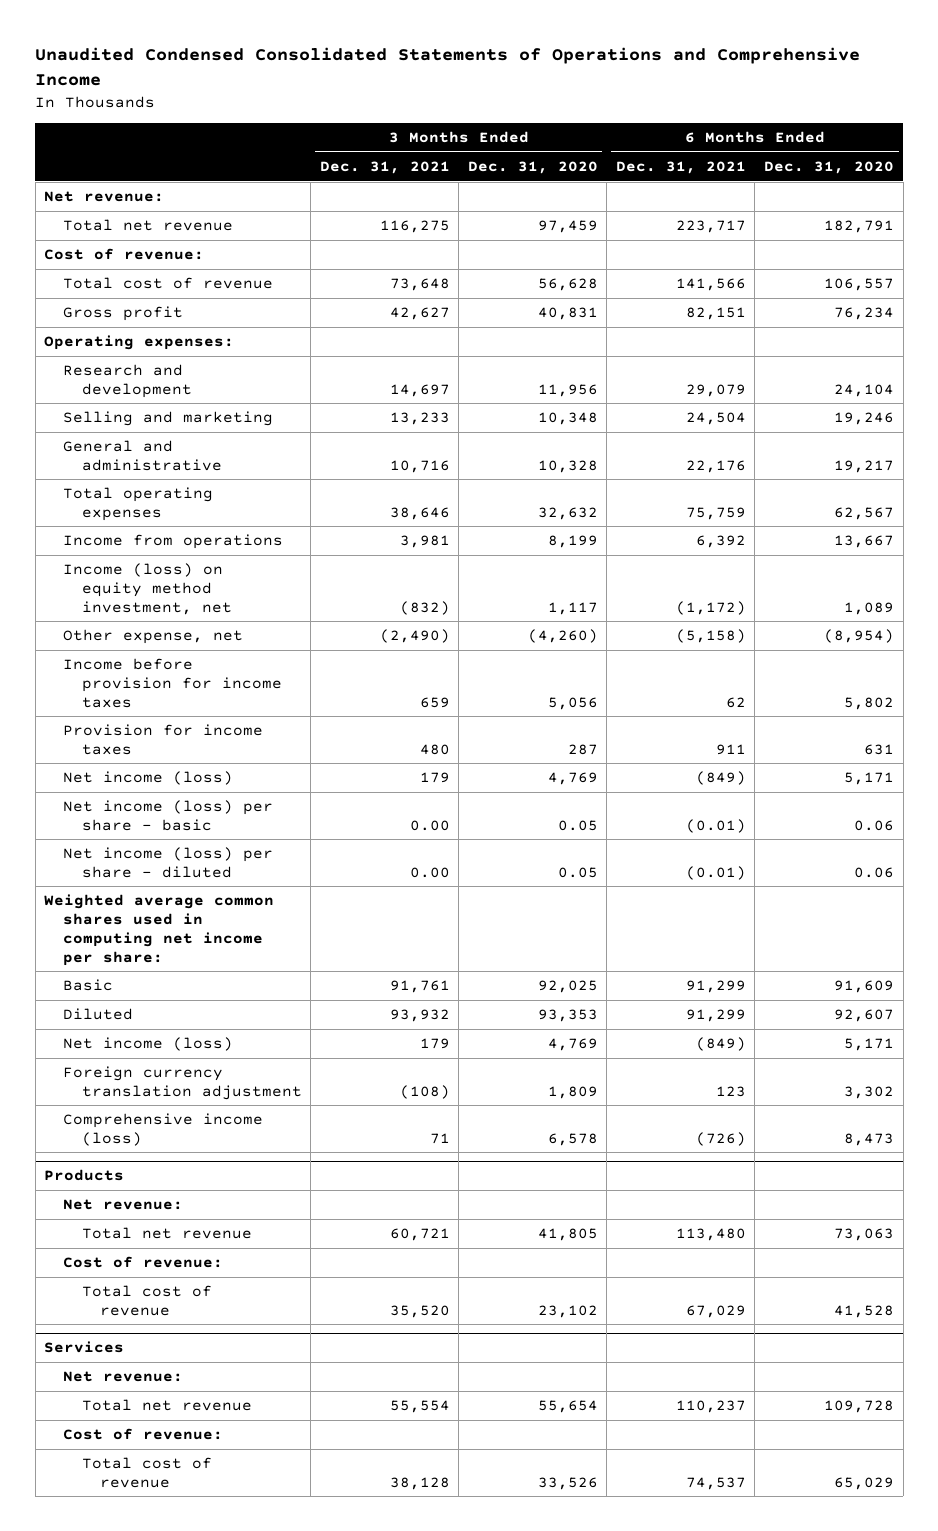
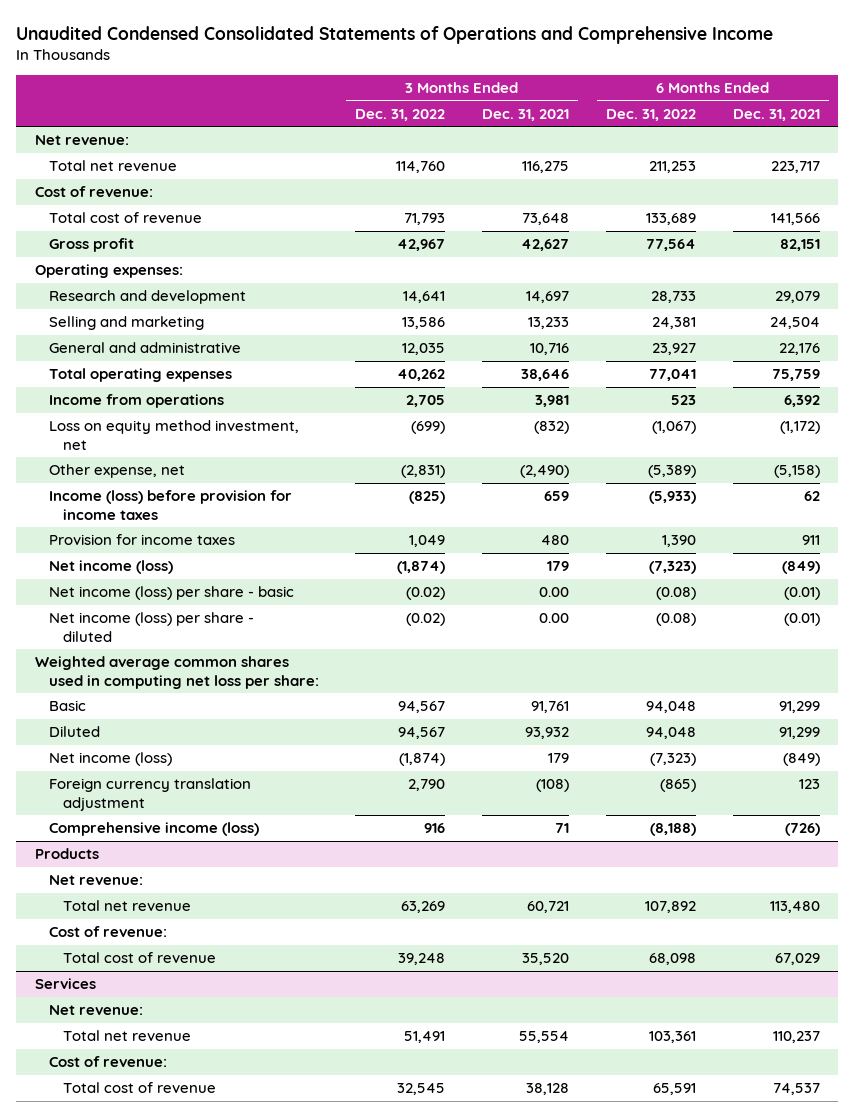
- | 3 Months Ended Dec. 31, 2021 | 3 Months Ended Dec. 31, 2020 | 6 Months Ended Dec. 31, 2021 | 6 Months Ended Dec. 31, 2020
+ | 3 Months Ended Dec. 31, 2022 | 3 Months Ended Dec. 31, 2021 | 6 Months Ended Dec. 31, 2022 | 6 Months Ended Dec. 31, 2021
- Income (loss) on equity method investment, net | (832) | 1,117 | (1,172) | 1,089
+ Loss on equity method investment, net | (699) | (832) | (1,067) | (1,172)
- Income before provision for income taxes | 659 | 5,056 | 62 | 5,802
+ Income (loss) before provision for income taxes | (825) | 659 | (5,933) | 62
- Weighted average common shares used in computing net income per share:
+ Weighted average common shares used in computing net loss per share:

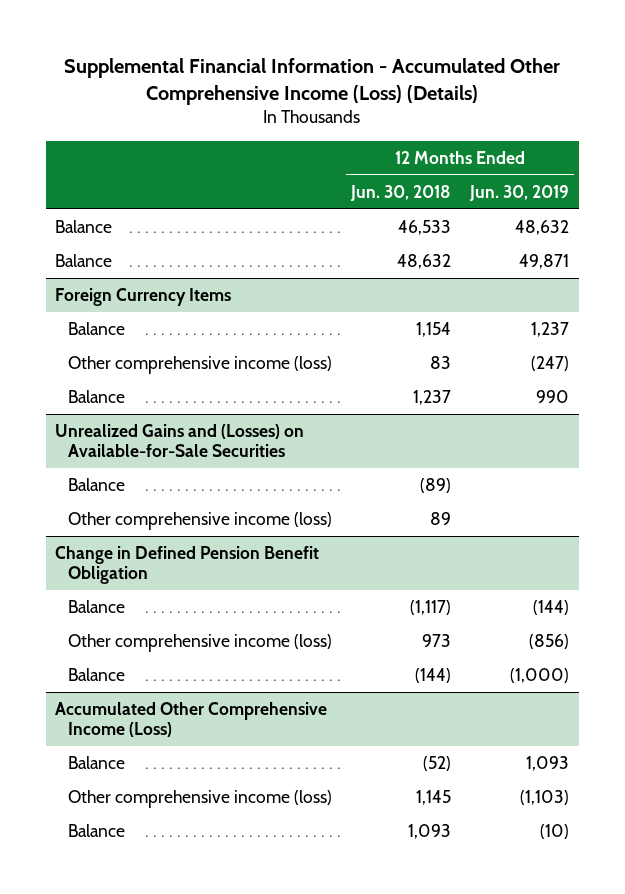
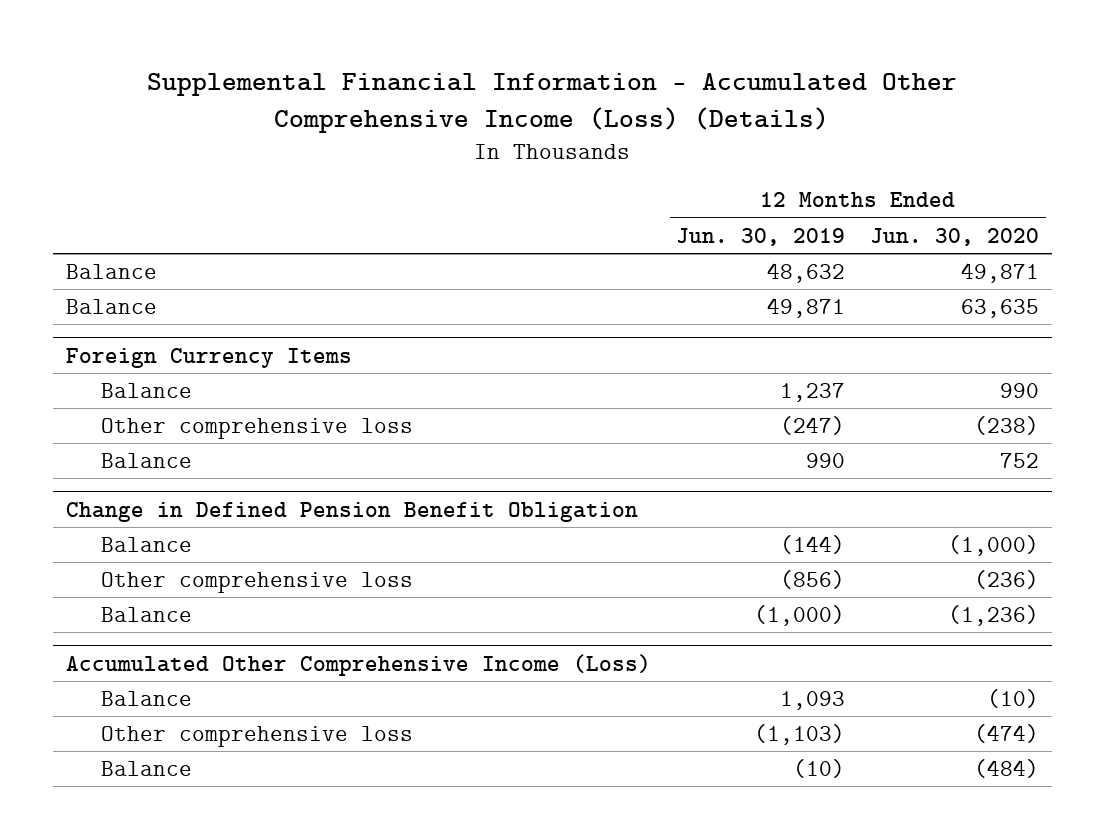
- | 12 Months Ended Jun. 30, 2018 | 12 Months Ended Jun. 30, 2019
+ | 12 Months Ended Jun. 30, 2019 | 12 Months Ended Jun. 30, 2020
@ Foreign Currency Items
- Other comprehensive income (loss) | 83 | (247)
+ Other comprehensive loss | (247) | (238)
- Unrealized Gains and (Losses) on Available-for-Sale Securities
- Balance | (89) |
- Other comprehensive income (loss) | 89 |
@ Change in Defined Pension Benefit Obligation
- Other comprehensive income (loss) | 973 | (856)
+ Other comprehensive loss | (856) | (236)
@ Accumulated Other Comprehensive Income (Loss)
- Other comprehensive income (loss) | 1,145 | (1,103)
+ Other comprehensive loss | (1,103) | (474)

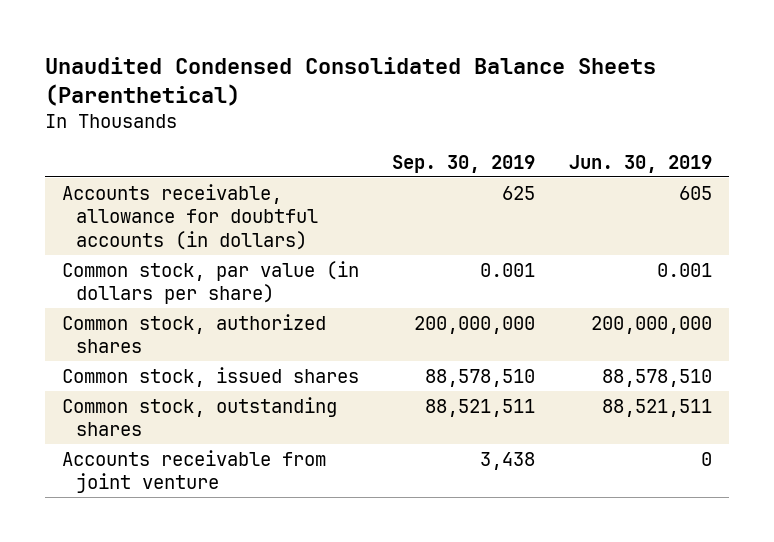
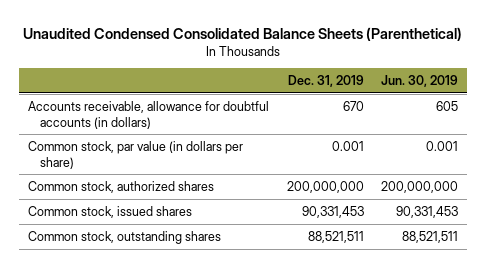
- | Sep. 30, 2019 | Jun. 30, 2019
+ | Dec. 31, 2019 | Jun. 30, 2019
- Common stock, issued shares | 88,578,510 | 88,578,510
+ Common stock, issued shares | 90,331,453 | 90,331,453
- Accounts receivable from joint venture | 3,438 | 0

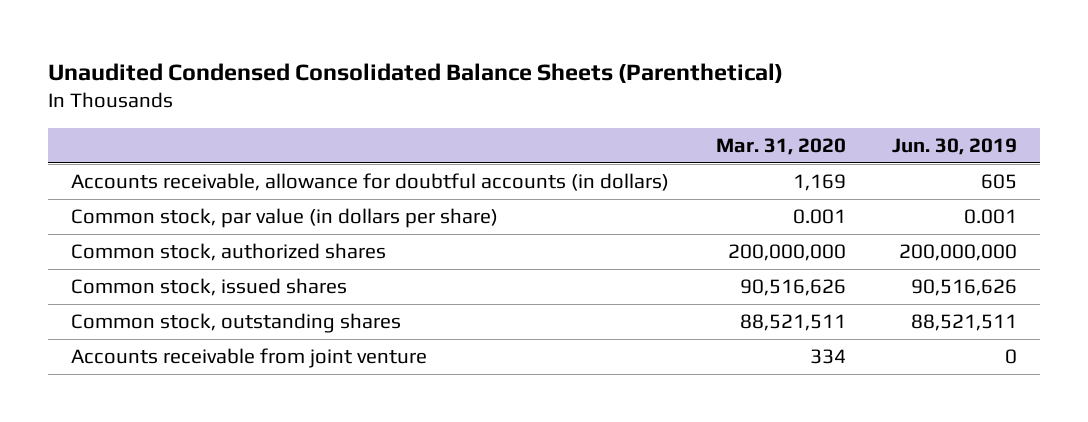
- | Dec. 31, 2019 | Jun. 30, 2019
+ | Mar. 31, 2020 | Jun. 30, 2019
- Common stock, issued shares | 90,331,453 | 90,331,453
+ Common stock, issued shares | 90,516,626 | 90,516,626
+ Accounts receivable from joint venture | 334 | 0

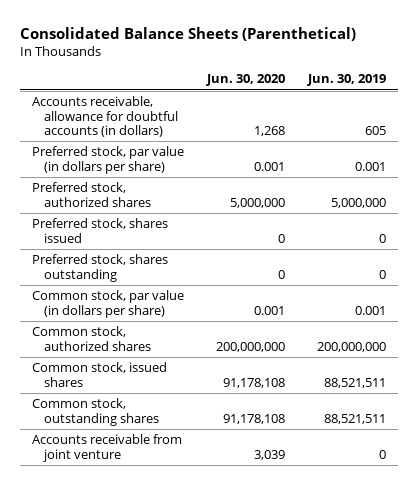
- Unaudited Condensed Consolidated Balance Sheets (Parenthetical)
+ Consolidated Balance Sheets (Parenthetical)
- | Mar. 31, 2020 | Jun. 30, 2019
+ | Jun. 30, 2020 | Jun. 30, 2019
+ Preferred stock, par value (in dollars per share) | 0.001 | 0.001
+ Preferred stock, authorized shares | 5,000,000 | 5,000,000
+ Preferred stock, shares issued | 0 | 0
+ Preferred stock, shares outstanding | 0 | 0
- Common stock, issued shares | 90,516,626 | 90,516,626
+ Common stock, issued shares | 91,178,108 | 88,521,511

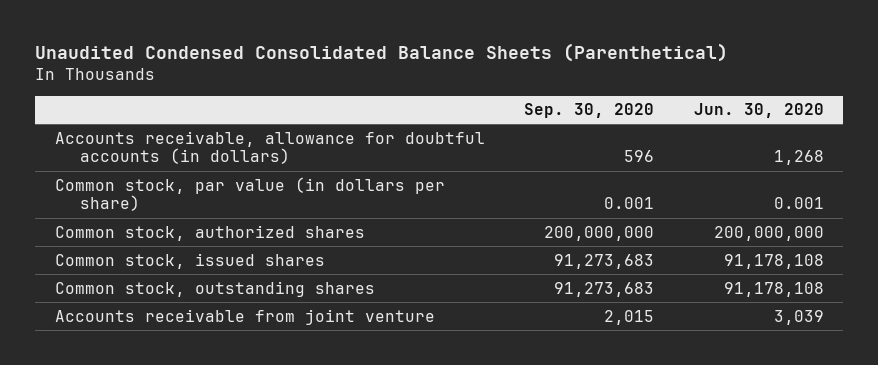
- Consolidated Balance Sheets (Parenthetical)
+ Unaudited Condensed Consolidated Balance Sheets (Parenthetical)
- | Jun. 30, 2020 | Jun. 30, 2019
+ | Sep. 30, 2020 | Jun. 30, 2020
- Preferred stock, par value (in dollars per share) | 0.001 | 0.001
- Preferred stock, authorized shares | 5,000,000 | 5,000,000
- Preferred stock, shares issued | 0 | 0
- Preferred stock, shares outstanding | 0 | 0

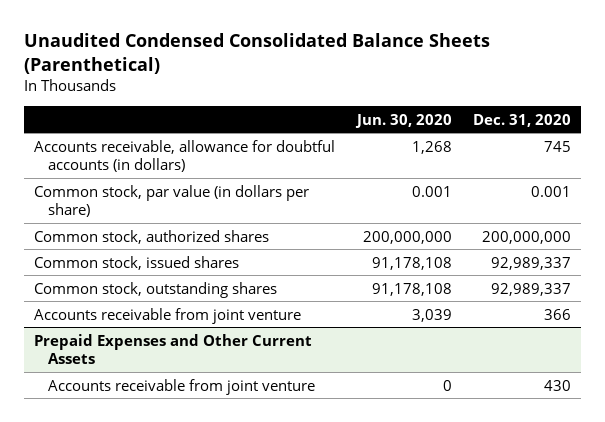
- | Sep. 30, 2020 | Jun. 30, 2020
+ | Jun. 30, 2020 | Dec. 31, 2020
+ Prepaid Expenses and Other Current Assets
+ Accounts receivable from joint venture | 0 | 430

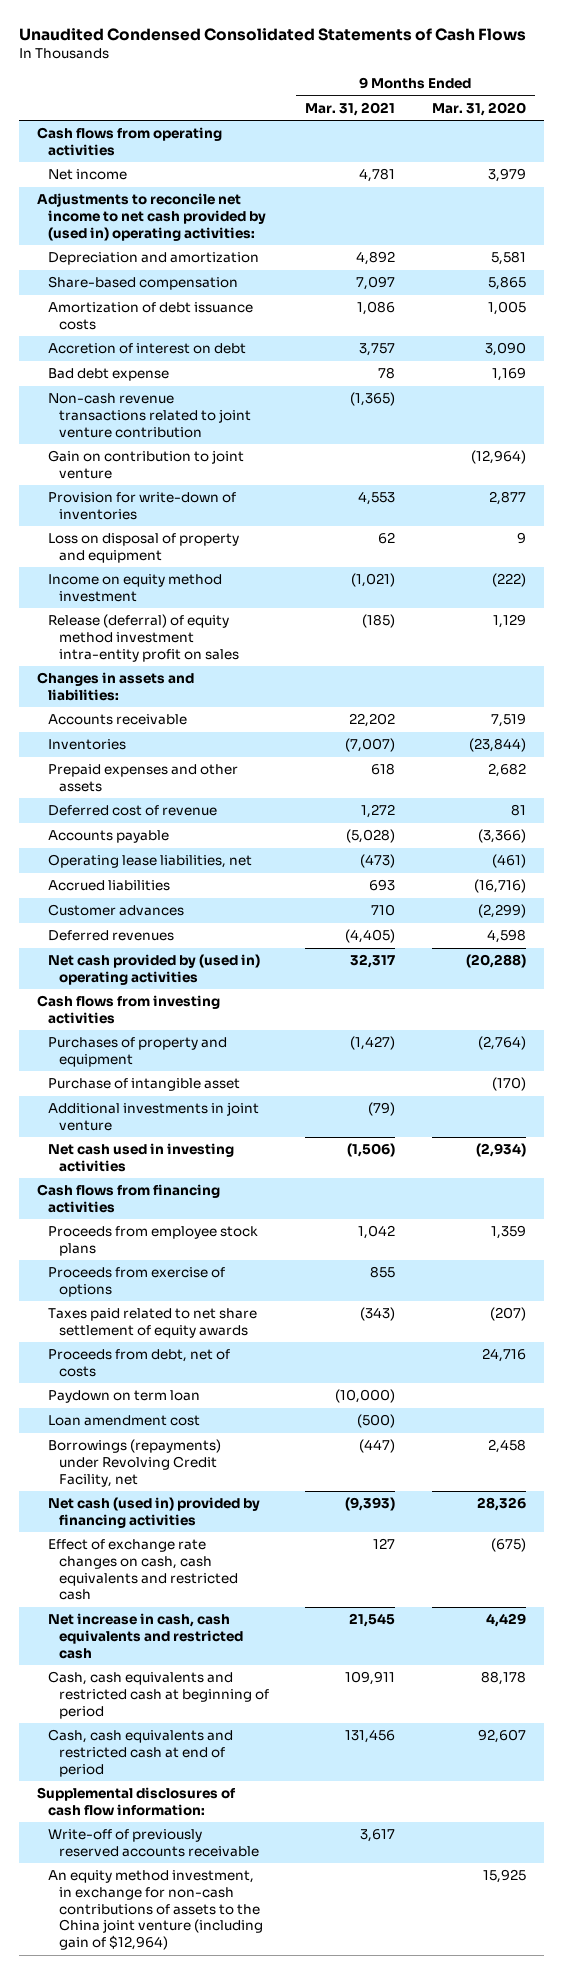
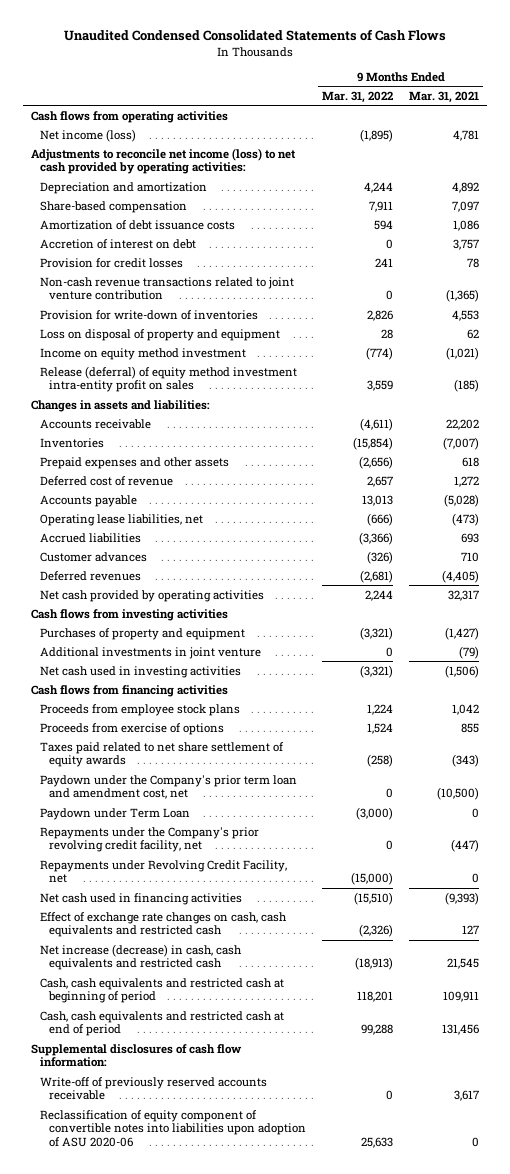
- | 9 Months Ended Mar. 31, 2021 | 9 Months Ended Mar. 31, 2020
+ | 9 Months Ended Mar. 31, 2022 | 9 Months Ended Mar. 31, 2021
- Net income | 4,781 | 3,979
- Adjustments to reconcile net income to net cash provided by (used in) operating activities:
+ Net income (loss) | (1,895) | 4,781
+ Adjustments to reconcile net income (loss) to net cash provided by operating activities:
- Bad debt expense | 78 | 1,169
+ Provision for credit losses | 241 | 78
- Gain on contribution to joint venture | | (12,964)
- Net cash provided by (used in) operating activities | 32,317 | (20,288)
+ Net cash provided by operating activities | 2,244 | 32,317
- Purchase of intangible asset | | (170)
- Proceeds from debt, net of costs | | 24,716
- Paydown on term loan | (10,000) |
- Loan amendment cost | (500) |
- Borrowings (repayments) under Revolving Credit Facility, net | (447) | 2,458
- Net cash (used in) provided by financing activities | (9,393) | 28,326
+ Paydown under the Company's prior term loan and amendment cost, net | 0 | (10,500)
+ Paydown under Term Loan | (3,000) | 0
+ Repayments under the Company's prior revolving credit facility, net | 0 | (447)
+ Repayments under Revolving Credit Facility, net | (15,000) | 0
+ Net cash used in financing activities | (15,510) | (9,393)
- Net increase in cash, cash equivalents and restricted cash | 21,545 | 4,429
+ Net increase (decrease) in cash, cash equivalents and restricted cash | (18,913) | 21,545
- An equity method investment, in exchange for non-cash contributions of assets to the China joint venture (including gain of $12,964) | | 15,925
+ Reclassification of equity component of convertible notes into liabilities upon adoption of ASU 2020-06 | 25,633 | 0

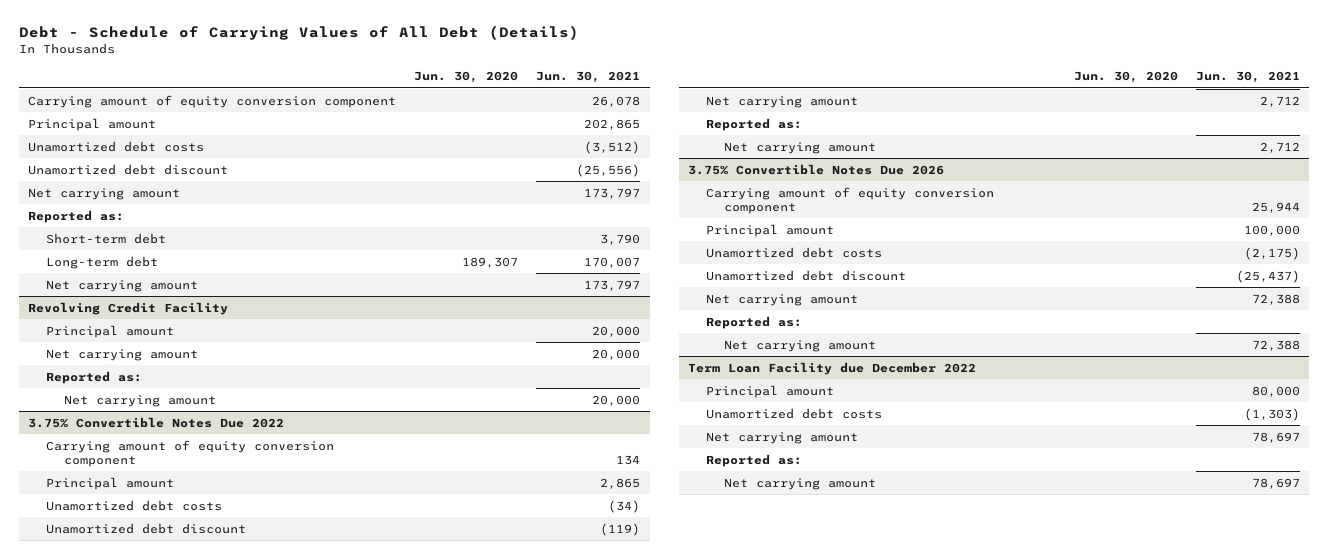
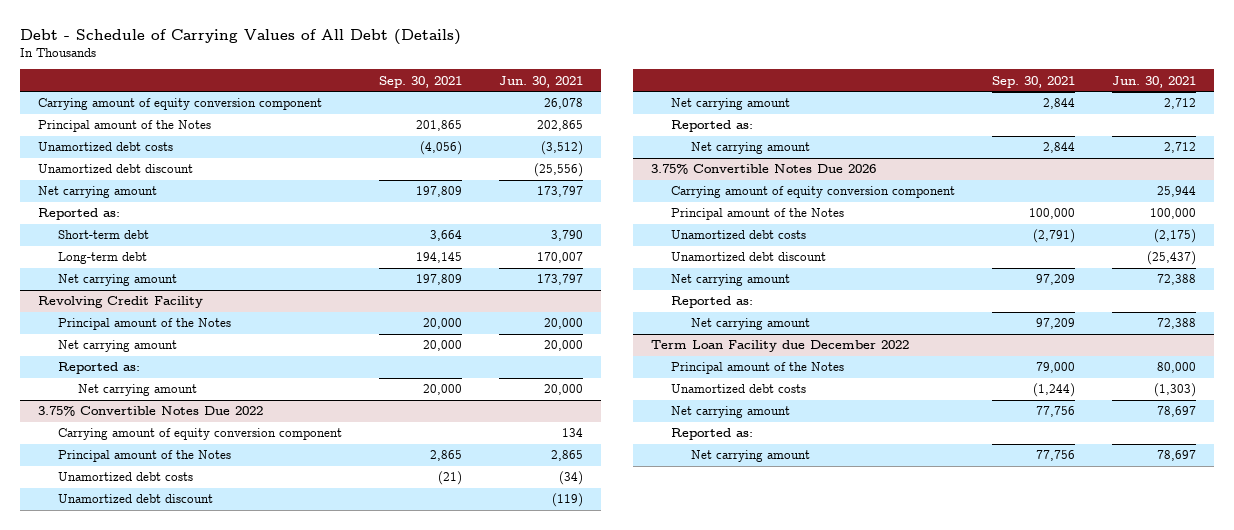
- | Jun. 30, 2020 | Jun. 30, 2021
+ | Sep. 30, 2021 | Jun. 30, 2021
- Principal amount | | 202,865
+ Principal amount of the Notes | 201,865 | 202,865
@ Revolving Credit Facility
- Principal amount | | 20,000
+ Principal amount of the Notes | 20,000 | 20,000
@ 3.75% Convertible Notes Due 2022
- Principal amount | | 2,865
+ Principal amount of the Notes | 2,865 | 2,865
@ 3.75% Convertible Notes Due 2026
- Principal amount | | 100,000
+ Principal amount of the Notes | 100,000 | 100,000
@ Term Loan Facility due December 2022
- Principal amount | | 80,000
+ Principal amount of the Notes | 79,000 | 80,000

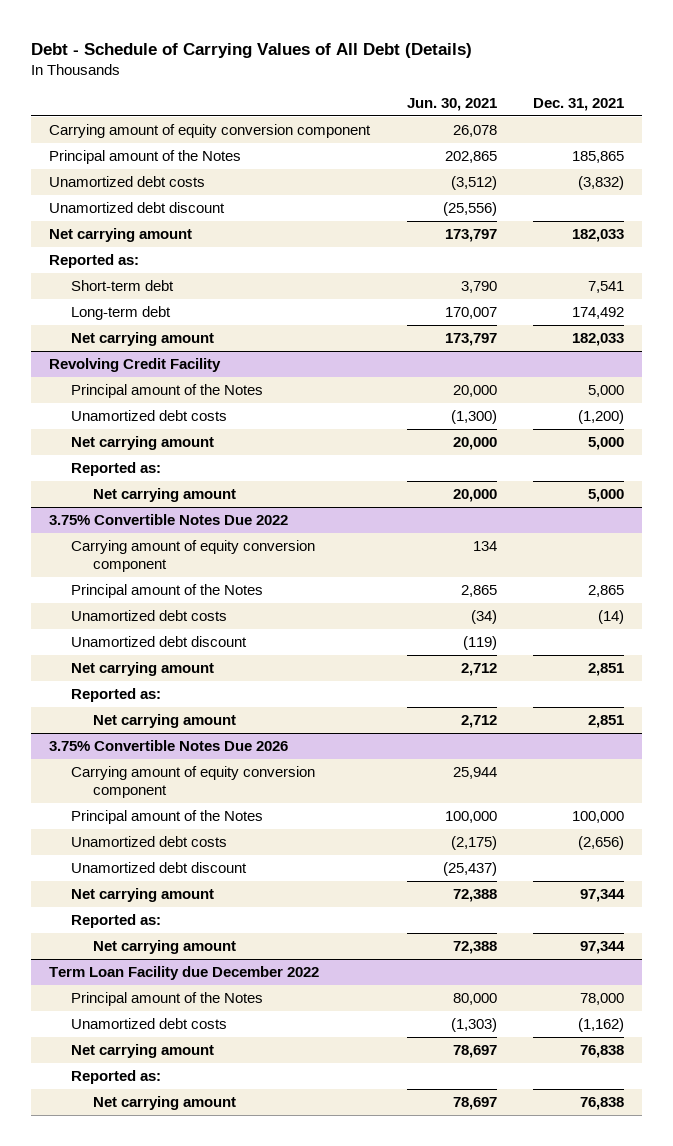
- | Sep. 30, 2021 | Jun. 30, 2021
+ | Jun. 30, 2021 | Dec. 31, 2021
@ Revolving Credit Facility
+ Unamortized debt costs | (1,300) | (1,200)

